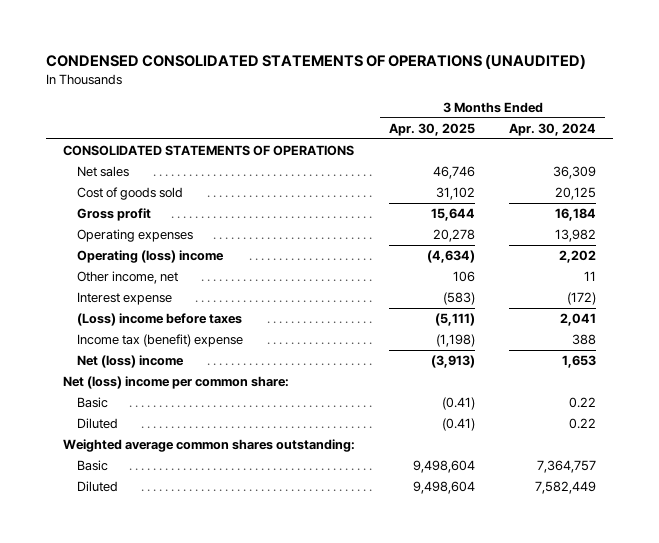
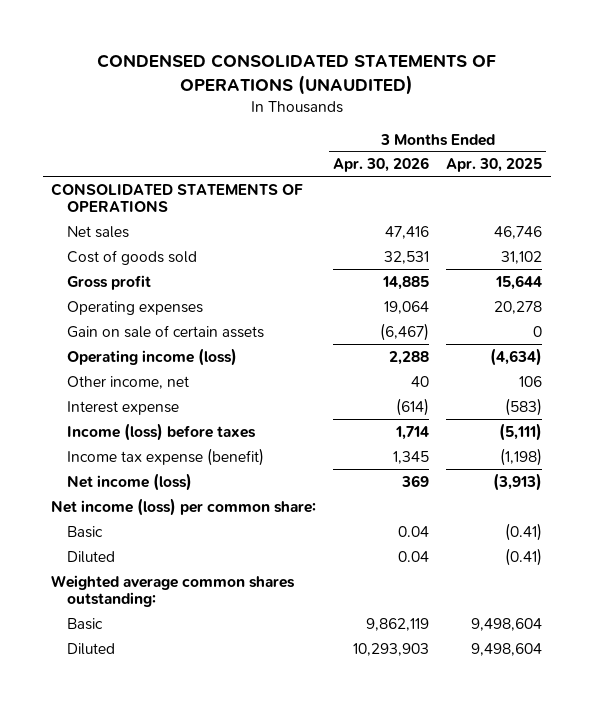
- | 3 Months Ended Apr. 30, 2025 | 3 Months Ended Apr. 30, 2024
+ | 3 Months Ended Apr. 30, 2026 | 3 Months Ended Apr. 30, 2025
- Operating (loss) income | (4,634) | 2,202
+ Gain on sale of certain assets | (6,467) | 0
+ Operating income (loss) | 2,288 | (4,634)
- (Loss) income before taxes | (5,111) | 2,041
- Income tax (benefit) expense | (1,198) | 388
- Net (loss) income | (3,913) | 1,653
- Net (loss) income per common share:
+ Income (loss) before taxes | 1,714 | (5,111)
+ Income tax expense (benefit) | 1,345 | (1,198)
+ Net income (loss) | 369 | (3,913)
+ Net income (loss) per common share:

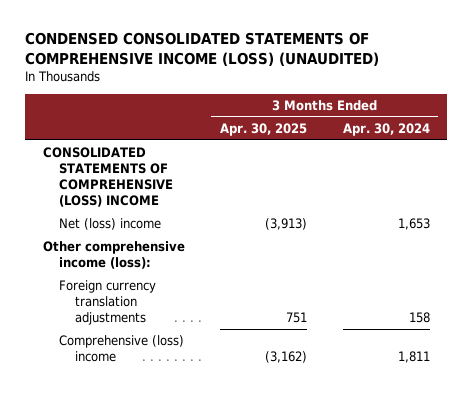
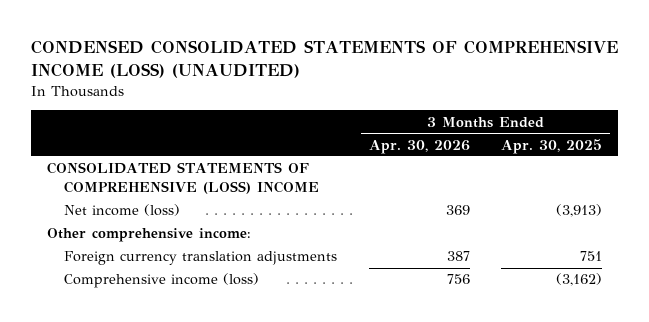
- | 3 Months Ended Apr. 30, 2025 | 3 Months Ended Apr. 30, 2024
+ | 3 Months Ended Apr. 30, 2026 | 3 Months Ended Apr. 30, 2025
- Net (loss) income | (3,913) | 1,653
- Other comprehensive income (loss):
+ Net income (loss) | 369 | (3,913)
+ Other comprehensive income:
- Comprehensive (loss) income | (3,162) | 1,811
+ Comprehensive income (loss) | 756 | (3,162)

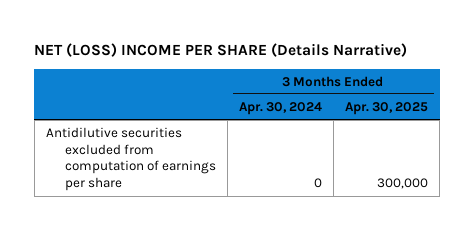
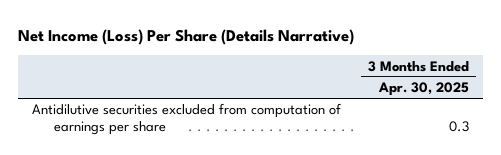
- NET (LOSS) INCOME PER SHARE (Details Narrative)
+ Net Income (Loss) Per Share (Details Narrative)
- | 3 Months Ended Apr. 30, 2024 | 3 Months Ended Apr. 30, 2025
+ | 3 Months Ended Apr. 30, 2025
- Antidilutive securities excluded from computation of earnings per share | 0 | 300,000
+ Antidilutive securities excluded from computation of earnings per share | 0.3

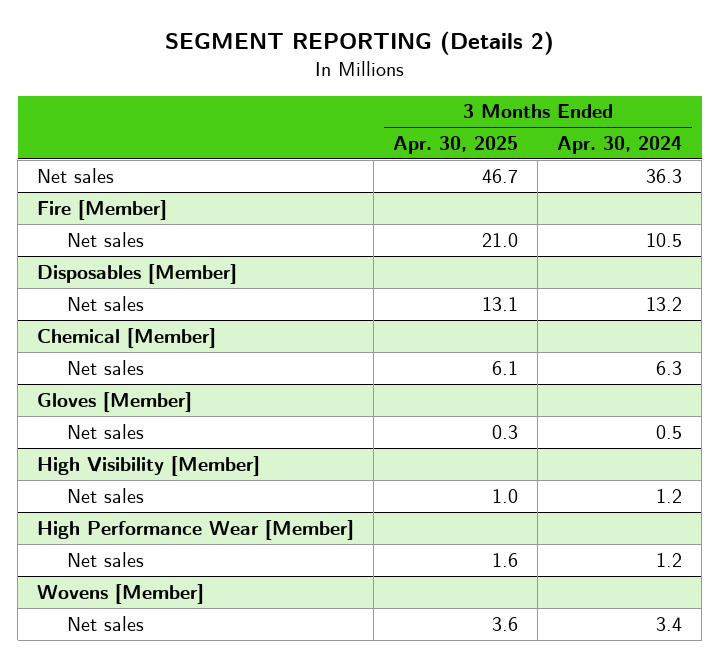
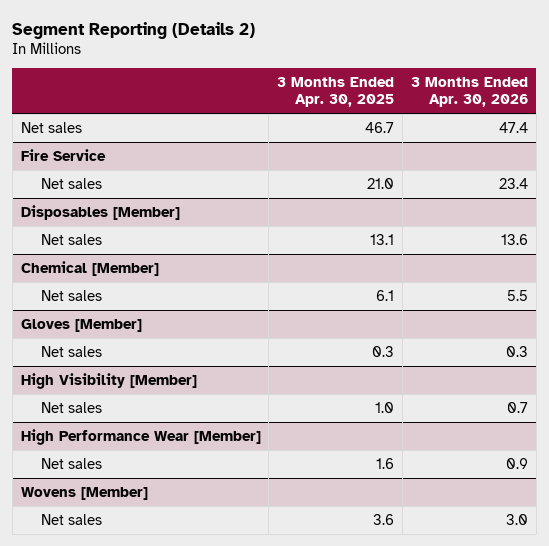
- SEGMENT REPORTING (Details 2)
+ Segment Reporting (Details 2)
- | 3 Months Ended Apr. 30, 2025 | 3 Months Ended Apr. 30, 2024
+ | 3 Months Ended Apr. 30, 2025 | 3 Months Ended Apr. 30, 2026
- Fire [Member]
+ Fire Service

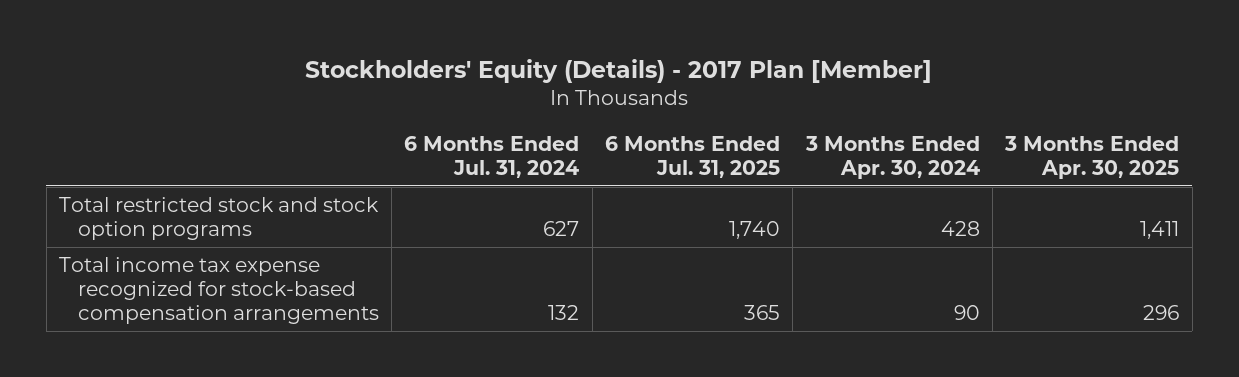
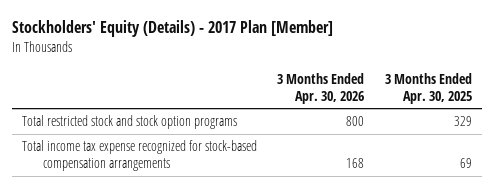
- | 6 Months Ended Jul. 31, 2024 | 6 Months Ended Jul. 31, 2025 | 3 Months Ended Apr. 30, 2024 | 3 Months Ended Apr. 30, 2025
+ | 3 Months Ended Apr. 30, 2026 | 3 Months Ended Apr. 30, 2025
- Total restricted stock and stock option programs | 627 | 1,740 | 428 | 1,411
- Total income tax expense recognized for stock-based compensation arrangements | 132 | 365 | 90 | 296
+ Total restricted stock and stock option programs | 800 | 329
+ Total income tax expense recognized for stock-based compensation arrangements | 168 | 69

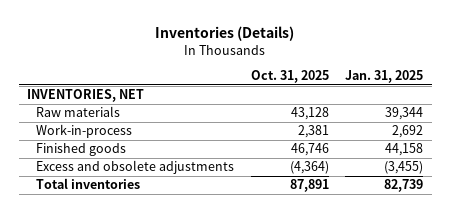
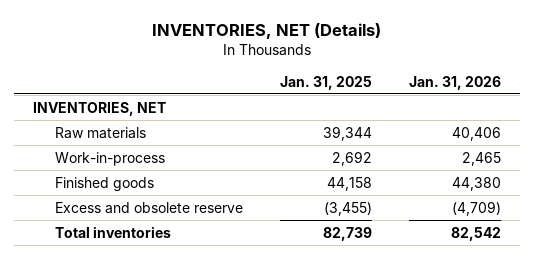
- Inventories (Details)
+ INVENTORIES, NET (Details)
- | Oct. 31, 2025 | Jan. 31, 2025
+ | Jan. 31, 2025 | Jan. 31, 2026
- Excess and obsolete adjustments | (4,364) | (3,455)
+ Excess and obsolete reserve | (3,455) | (4,709)

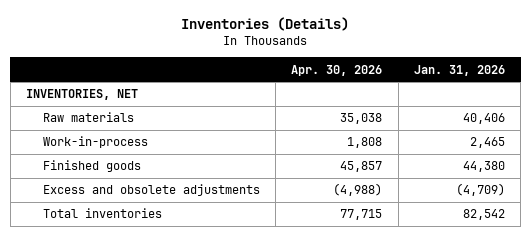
- INVENTORIES, NET (Details)
+ Inventories (Details)
- | Jan. 31, 2025 | Jan. 31, 2026
+ | Apr. 30, 2026 | Jan. 31, 2026
- Excess and obsolete reserve | (3,455) | (4,709)
+ Excess and obsolete adjustments | (4,988) | (4,709)

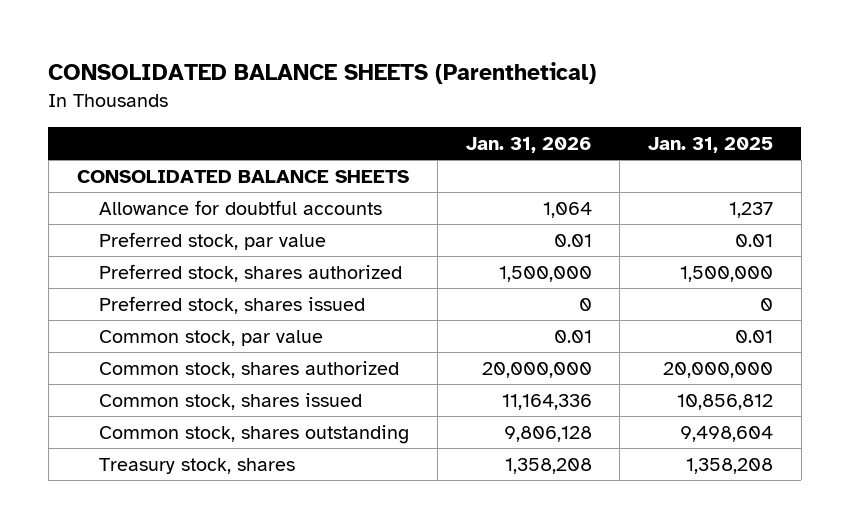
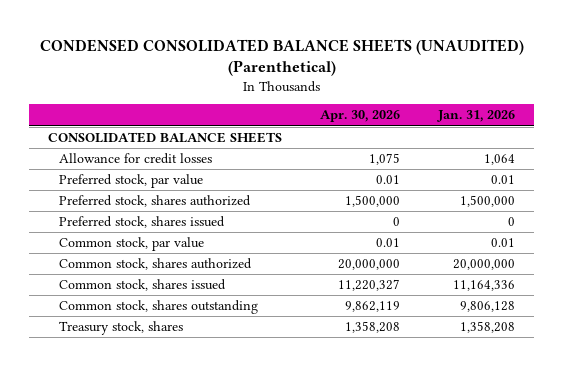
- CONSOLIDATED BALANCE SHEETS (Parenthetical)
+ CONDENSED CONSOLIDATED BALANCE SHEETS (UNAUDITED) (Parenthetical)
- | Jan. 31, 2026 | Jan. 31, 2025
+ | Apr. 30, 2026 | Jan. 31, 2026
- Allowance for doubtful accounts | 1,064 | 1,237
+ Allowance for credit losses | 1,075 | 1,064

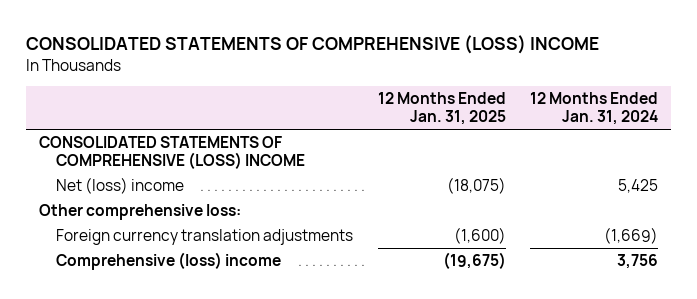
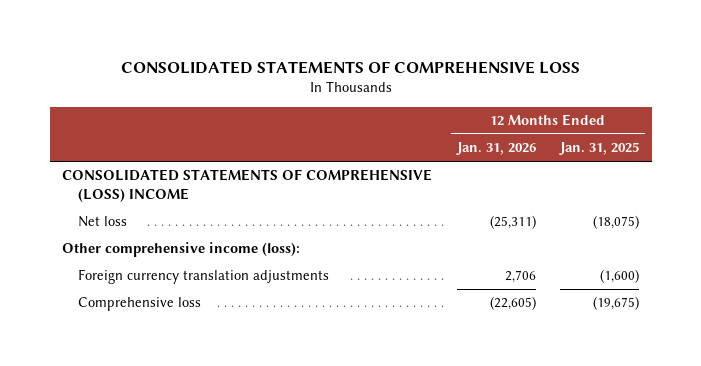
- CONSOLIDATED STATEMENTS OF COMPREHENSIVE (LOSS) INCOME
+ CONSOLIDATED STATEMENTS OF COMPREHENSIVE LOSS
- | 12 Months Ended Jan. 31, 2025 | 12 Months Ended Jan. 31, 2024
+ | 12 Months Ended Jan. 31, 2026 | 12 Months Ended Jan. 31, 2025
- Net (loss) income | (18,075) | 5,425
- Other comprehensive loss:
+ Net loss | (25,311) | (18,075)
+ Other comprehensive income (loss):
- Comprehensive (loss) income | (19,675) | 3,756
+ Comprehensive loss | (22,605) | (19,675)

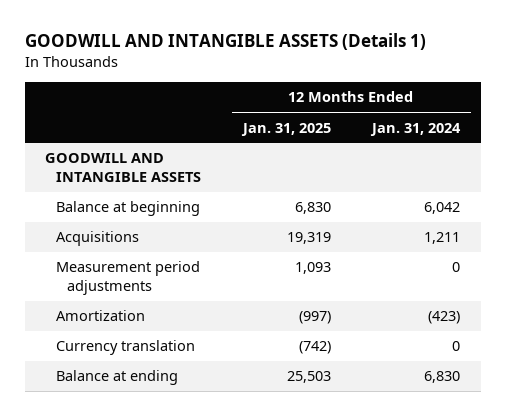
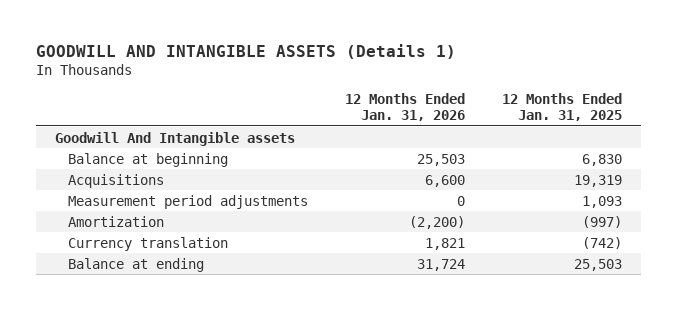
- | 12 Months Ended Jan. 31, 2025 | 12 Months Ended Jan. 31, 2024
+ | 12 Months Ended Jan. 31, 2026 | 12 Months Ended Jan. 31, 2025
- GOODWILL AND INTANGIBLE ASSETS
+ Goodwill And Intangible assets

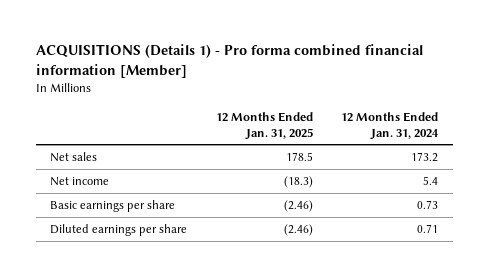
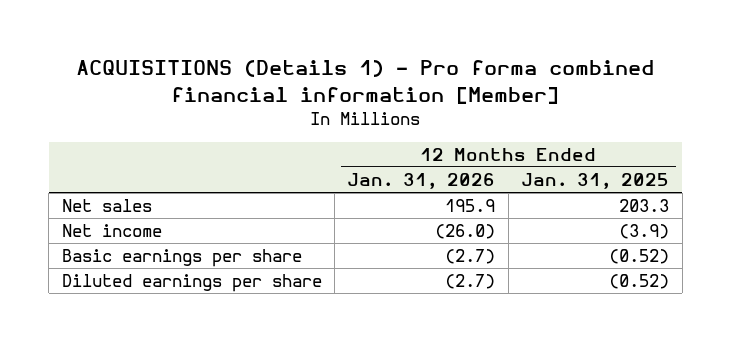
- | 12 Months Ended Jan. 31, 2025 | 12 Months Ended Jan. 31, 2024
+ | 12 Months Ended Jan. 31, 2026 | 12 Months Ended Jan. 31, 2025
- Net sales | 178.5 | 173.2
- Net income | (18.3) | 5.4
- Basic earnings per share | (2.46) | 0.73
- Diluted earnings per share | (2.46) | 0.71
+ Net sales | 195.9 | 203.3
+ Net income | (26.0) | (3.9)
+ Basic earnings per share | (2.7) | (0.52)
+ Diluted earnings per share | (2.7) | (0.52)

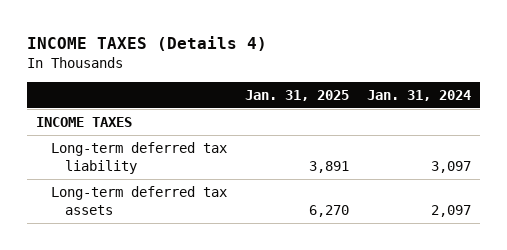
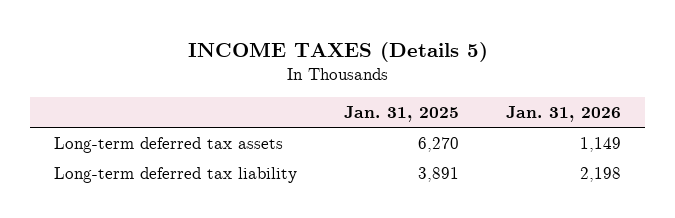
- INCOME TAXES (Details 4)
+ INCOME TAXES (Details 5)
- | Jan. 31, 2025 | Jan. 31, 2024
+ | Jan. 31, 2025 | Jan. 31, 2026
- INCOME TAXES
moved down: Long-term deferred tax liability | 3,891 | 2,198

